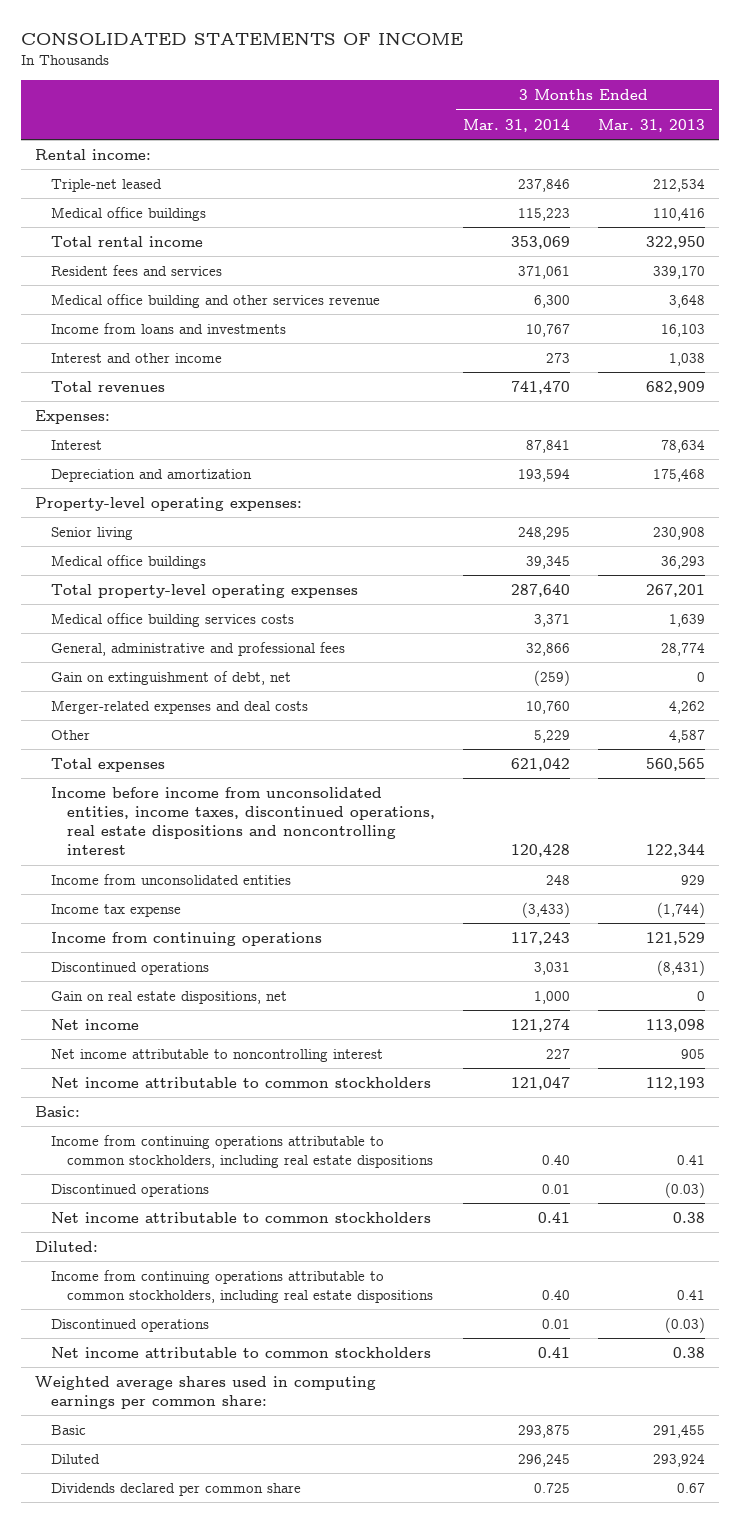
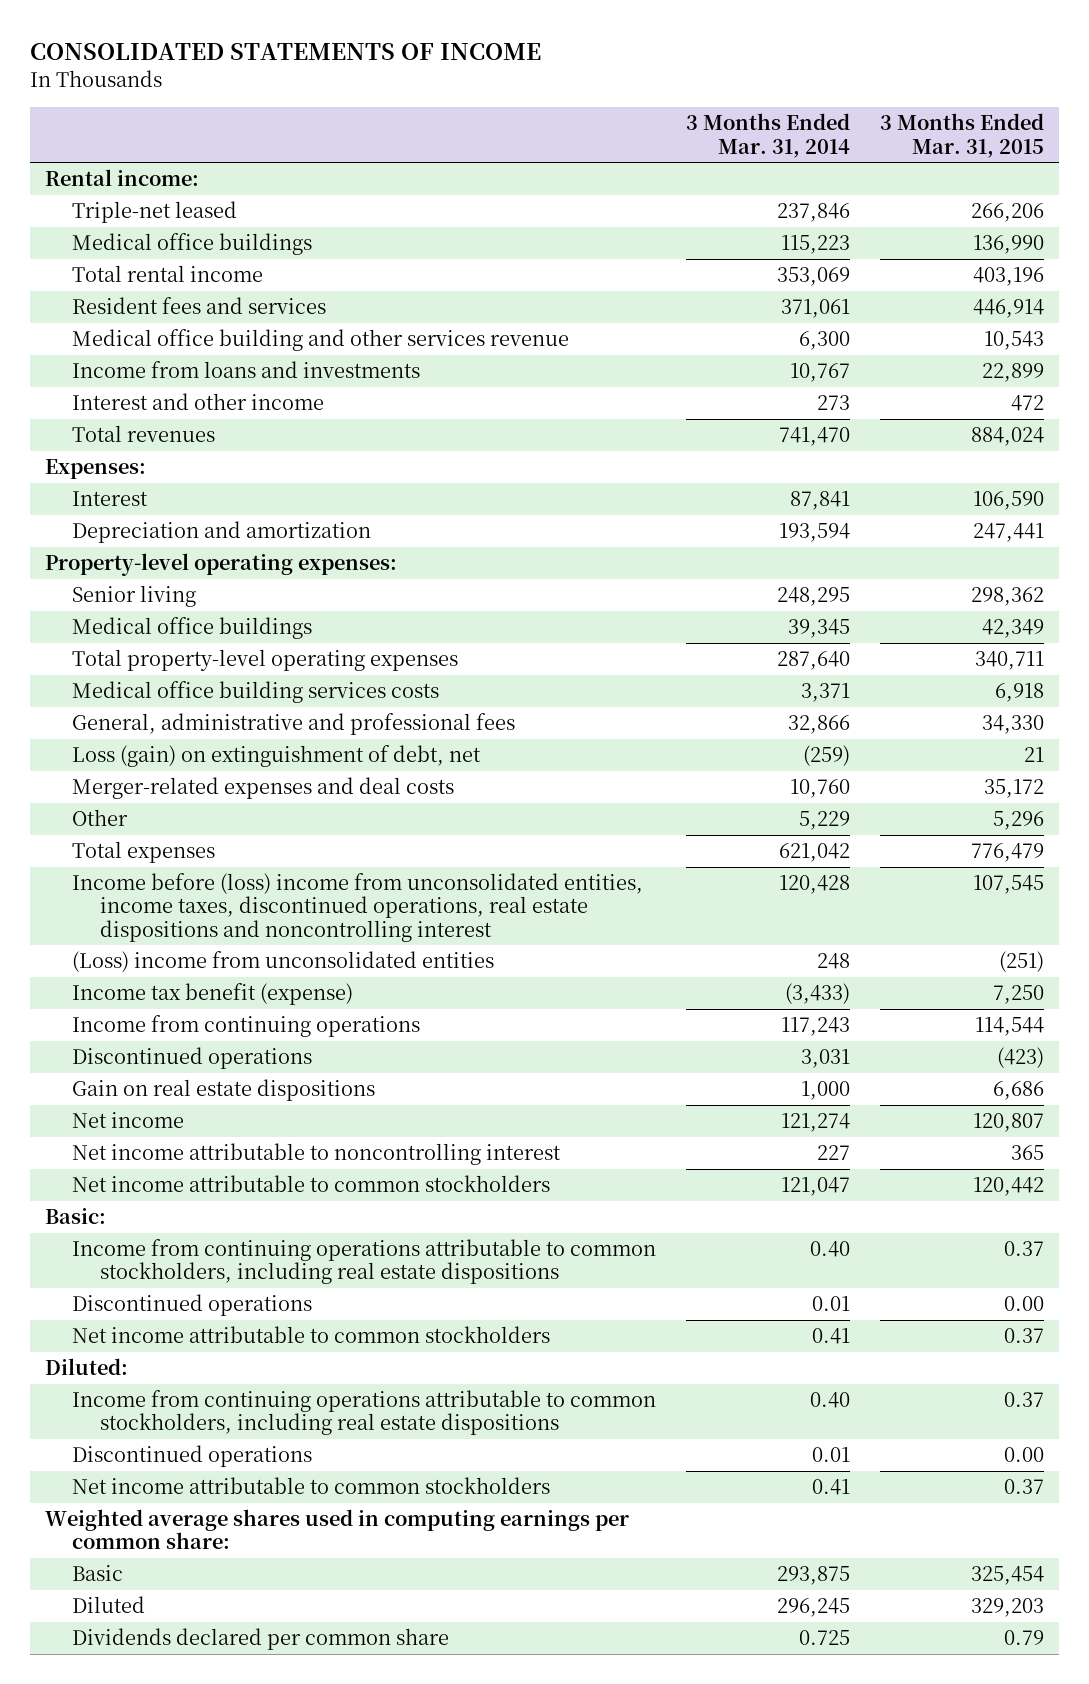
- | 3 Months Ended Mar. 31, 2014 | 3 Months Ended Mar. 31, 2013
+ | 3 Months Ended Mar. 31, 2014 | 3 Months Ended Mar. 31, 2015
- Gain on extinguishment of debt, net | (259) | 0
+ Loss (gain) on extinguishment of debt, net | (259) | 21
- Income before income from unconsolidated entities, income taxes, discontinued operations, real estate dispositions and noncontrolling interest | 120,428 | 122,344
- Income from unconsolidated entities | 248 | 929
- Income tax expense | (3,433) | (1,744)
+ Income before (loss) income from unconsolidated entities, income taxes, discontinued operations, real estate dispositions and noncontrolling interest | 120,428 | 107,545
+ (Loss) income from unconsolidated entities | 248 | (251)
+ Income tax benefit (expense) | (3,433) | 7,250
- Gain on real estate dispositions, net | 1,000 | 0
+ Gain on real estate dispositions | 1,000 | 6,686

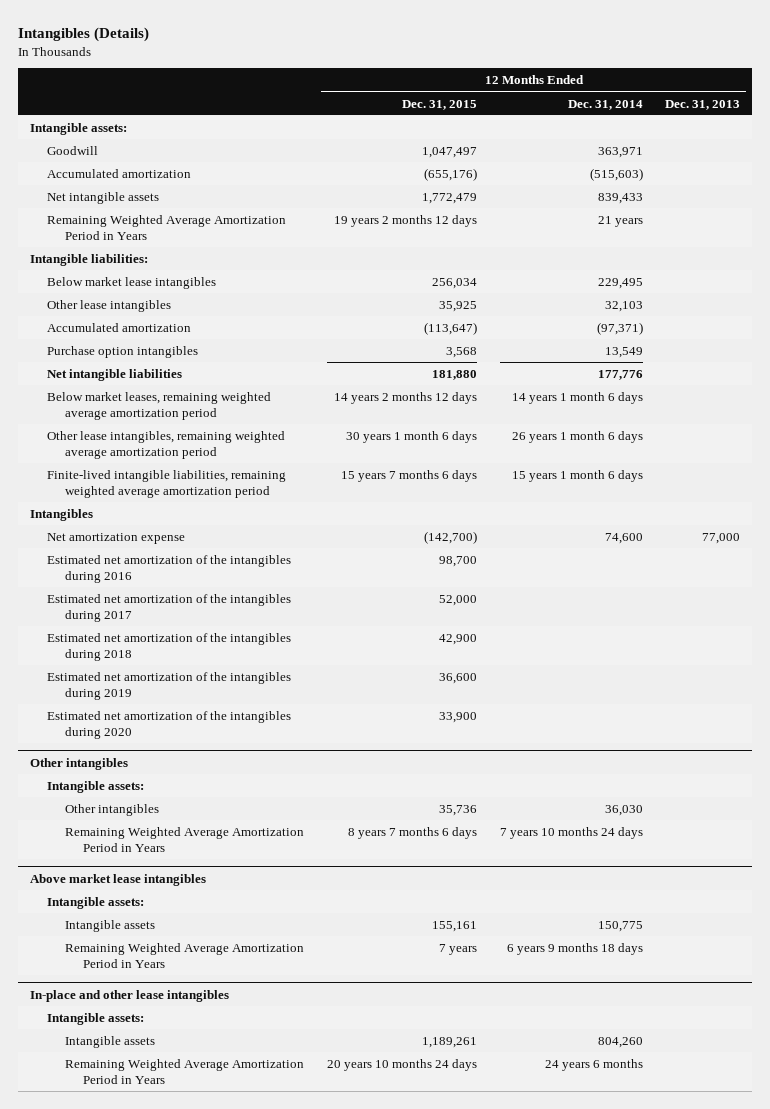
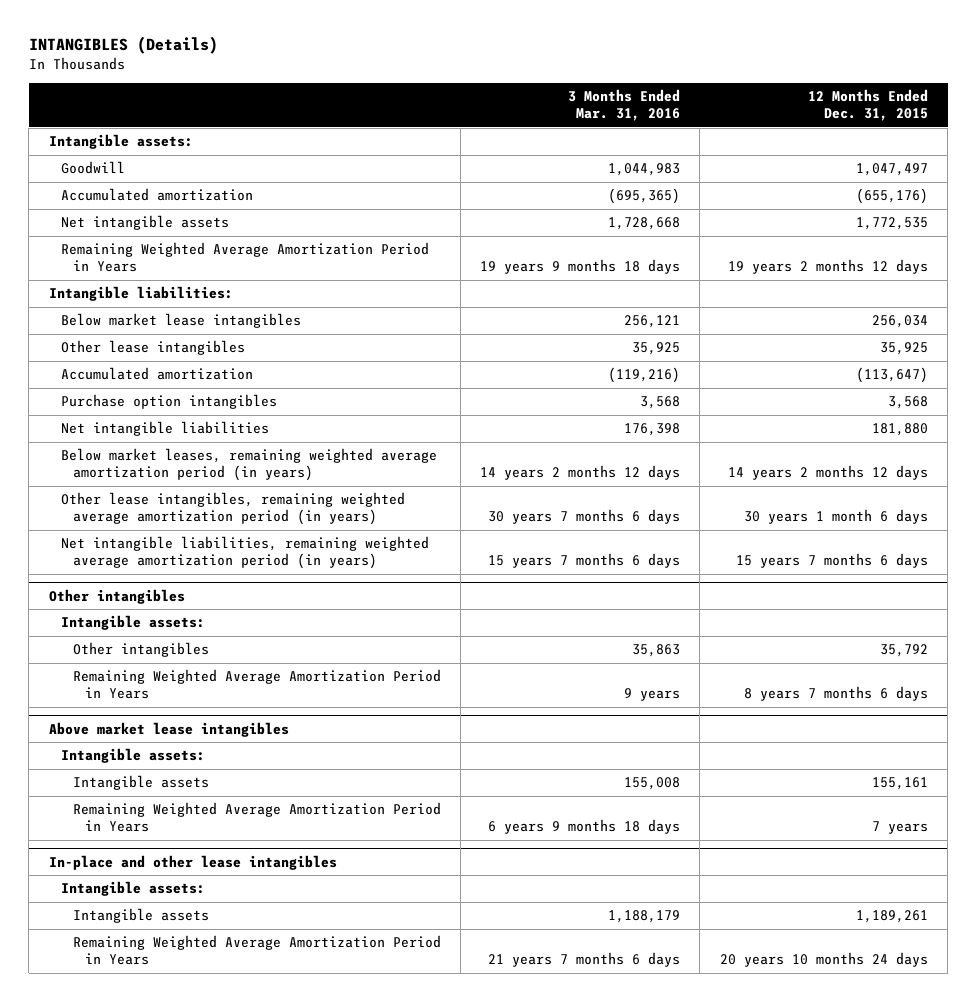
- Intangibles (Details)
+ INTANGIBLES (Details)
- | 12 Months Ended Dec. 31, 2015 | 12 Months Ended Dec. 31, 2014 | 12 Months Ended Dec. 31, 2013
+ | 3 Months Ended Mar. 31, 2016 | 12 Months Ended Dec. 31, 2015
- Net intangible assets | 1,772,479 | 839,433 |
+ Net intangible assets | 1,728,668 | 1,772,535
- Below market leases, remaining weighted average amortization period | 14 years 2 months 12 days | 14 years 1 month 6 days |
- Other lease intangibles, remaining weighted average amortization period | 30 years 1 month 6 days | 26 years 1 month 6 days |
- Finite-lived intangible liabilities, remaining weighted average amortization period | 15 years 7 months 6 days | 15 years 1 month 6 days |
- Intangibles
- Net amortization expense | (142,700) | 74,600 | 77,000
- Estimated net amortization of the intangibles during 2016 | 98,700 | |
- Estimated net amortization of the intangibles during 2017 | 52,000 | |
- Estimated net amortization of the intangibles during 2018 | 42,900 | |
- Estimated net amortization of the intangibles during 2019 | 36,600 | |
- Estimated net amortization of the intangibles during 2020 | 33,900 | |
+ Below market leases, remaining weighted average amortization period (in years) | 14 years 2 months 12 days | 14 years 2 months 12 days
+ Other lease intangibles, remaining weighted average amortization period (in years) | 30 years 7 months 6 days | 30 years 1 month 6 days
+ Net intangible liabilities, remaining weighted average amortization period (in years) | 15 years 7 months 6 days | 15 years 7 months 6 days
@ Other intangibles
- Other intangibles | 35,736 | 36,030 |
+ Other intangibles | 35,863 | 35,792

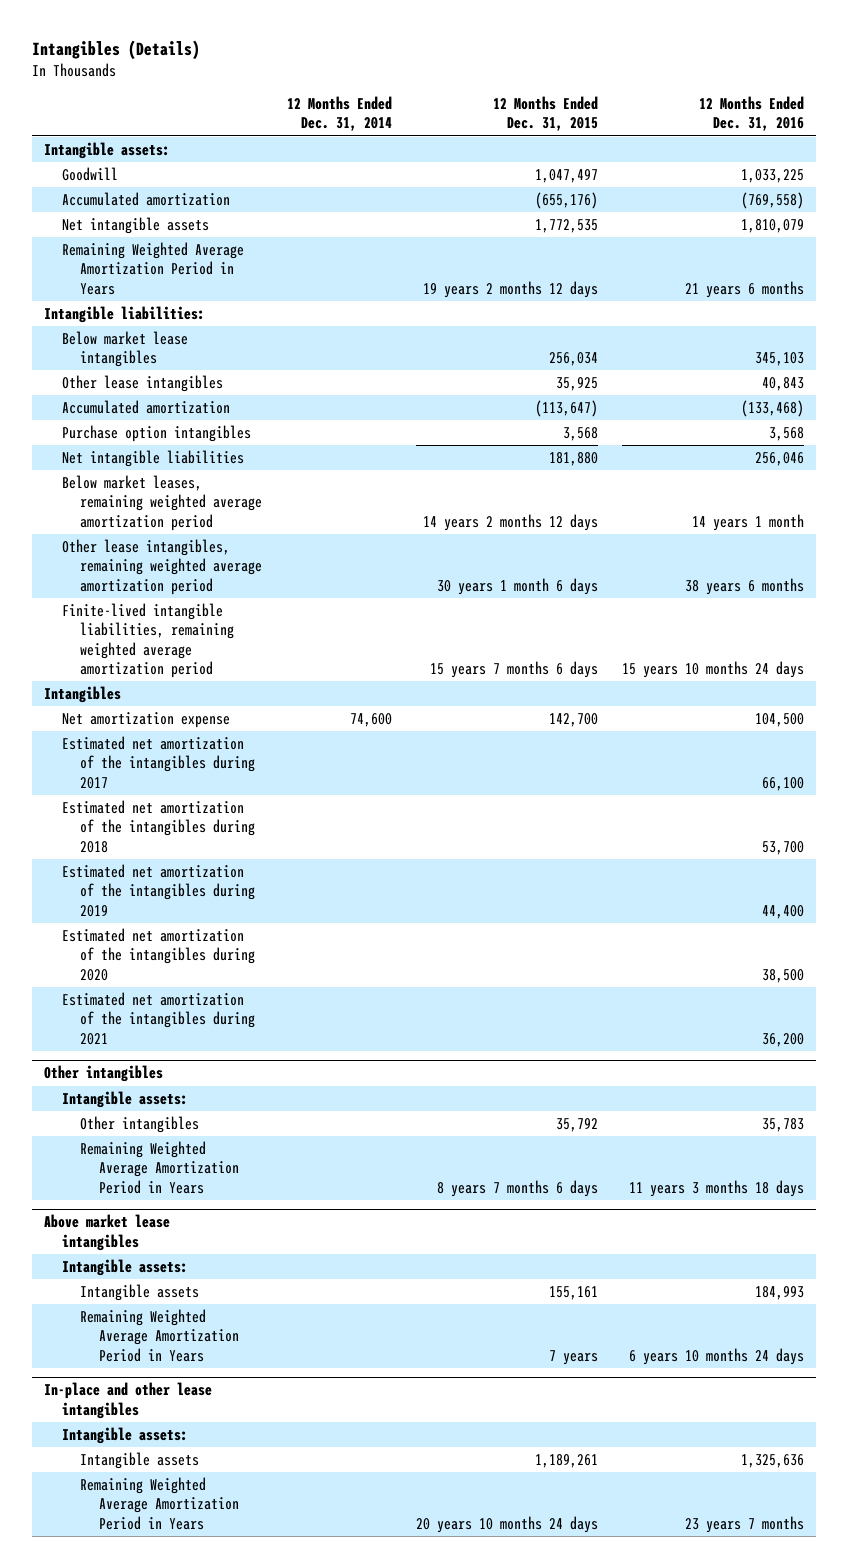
- INTANGIBLES (Details)
+ Intangibles (Details)
- | 3 Months Ended Mar. 31, 2016 | 12 Months Ended Dec. 31, 2015
+ | 12 Months Ended Dec. 31, 2014 | 12 Months Ended Dec. 31, 2015 | 12 Months Ended Dec. 31, 2016
- Below market leases, remaining weighted average amortization period (in years) | 14 years 2 months 12 days | 14 years 2 months 12 days
- Other lease intangibles, remaining weighted average amortization period (in years) | 30 years 7 months 6 days | 30 years 1 month 6 days
- Net intangible liabilities, remaining weighted average amortization period (in years) | 15 years 7 months 6 days | 15 years 7 months 6 days
+ Below market leases, remaining weighted average amortization period | | 14 years 2 months 12 days | 14 years 1 month
+ Other lease intangibles, remaining weighted average amortization period | | 30 years 1 month 6 days | 38 years 6 months
+ Finite-lived intangible liabilities, remaining weighted average amortization period | | 15 years 7 months 6 days | 15 years 10 months 24 days
+ Intangibles
+ Net amortization expense | 74,600 | 142,700 | 104,500
+ Estimated net amortization of the intangibles during 2017 | | | 66,100
+ Estimated net amortization of the intangibles during 2018 | | | 53,700
+ Estimated net amortization of the intangibles during 2019 | | | 44,400
+ Estimated net amortization of the intangibles during 2020 | | | 38,500
+ Estimated net amortization of the intangibles during 2021 | | | 36,200

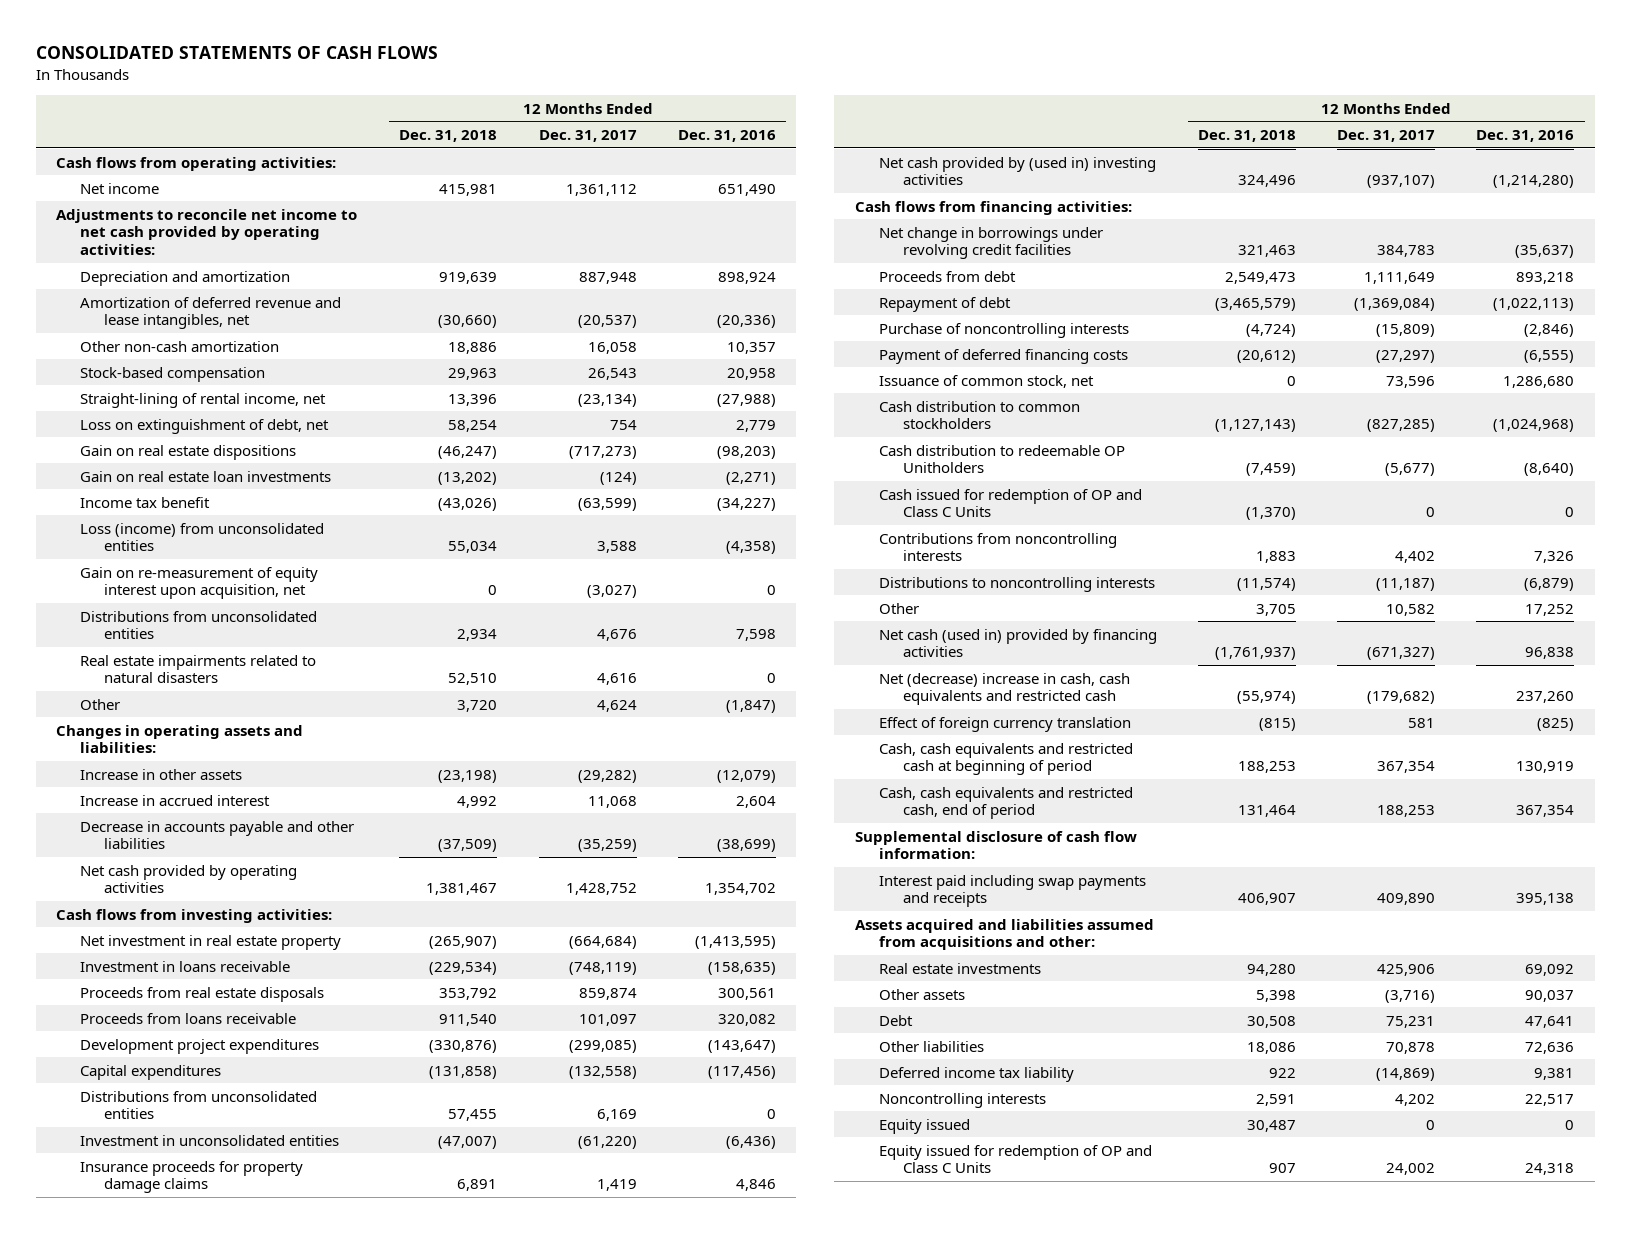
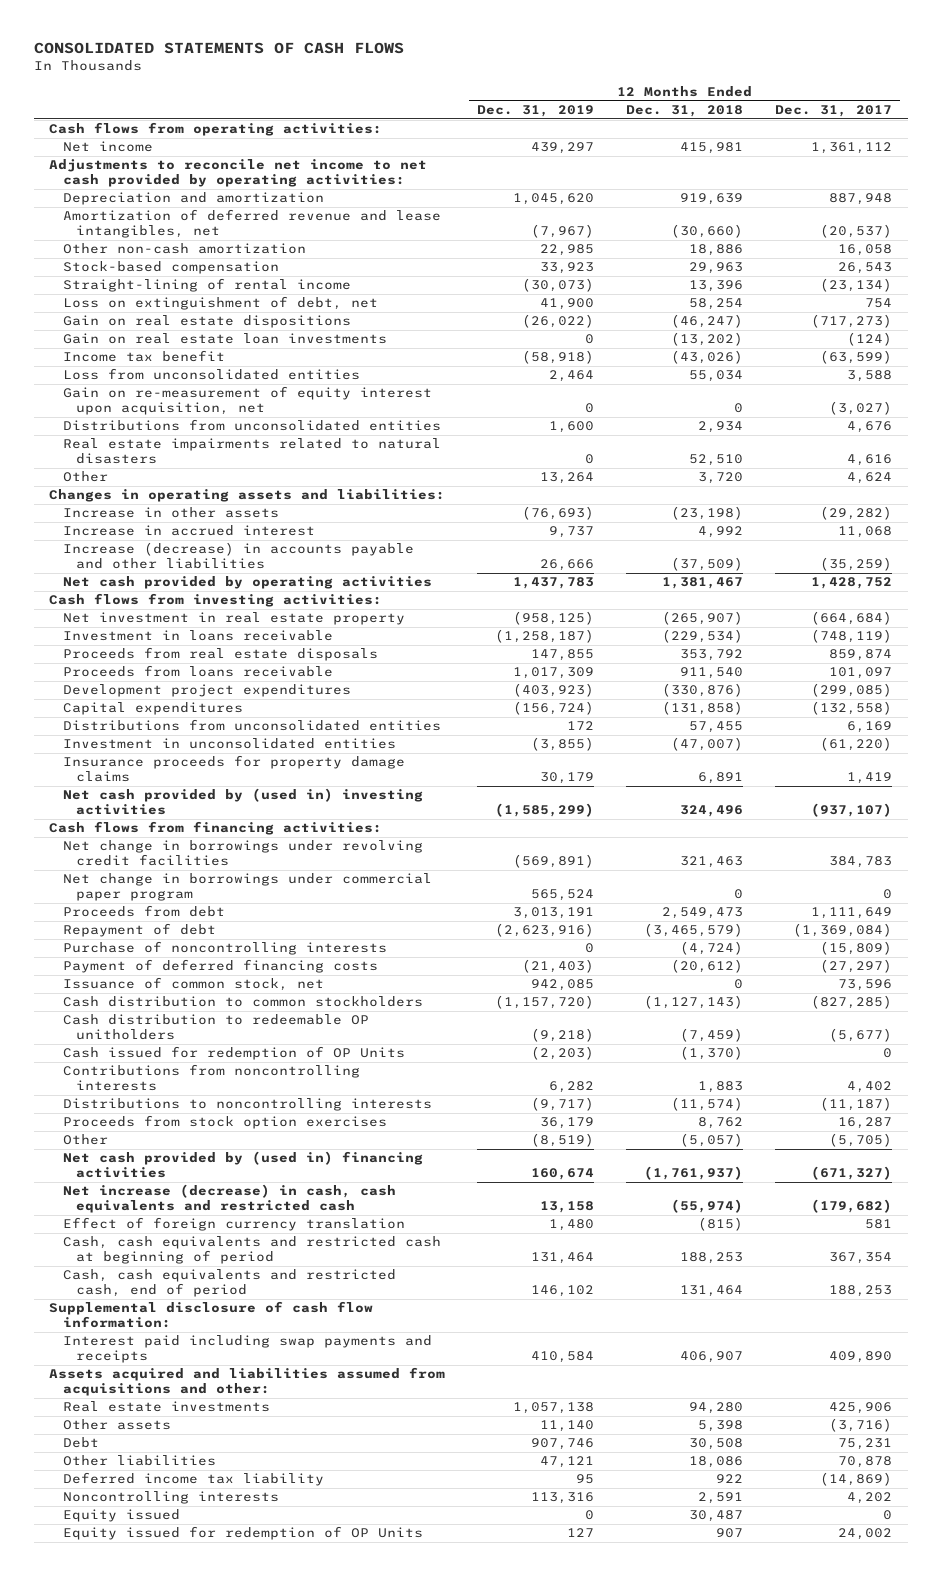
- | 12 Months Ended Dec. 31, 2018 | 12 Months Ended Dec. 31, 2017 | 12 Months Ended Dec. 31, 2016
+ | 12 Months Ended Dec. 31, 2019 | 12 Months Ended Dec. 31, 2018 | 12 Months Ended Dec. 31, 2017
- Straight-lining of rental income, net | 13,396 | (23,134) | (27,988)
+ Straight-lining of rental income | (30,073) | 13,396 | (23,134)
- Loss (income) from unconsolidated entities | 55,034 | 3,588 | (4,358)
+ Loss from unconsolidated entities | 2,464 | 55,034 | 3,588
- Decrease in accounts payable and other liabilities | (37,509) | (35,259) | (38,699)
+ Increase (decrease) in accounts payable and other liabilities | 26,666 | (37,509) | (35,259)
+ Net change in borrowings under commercial paper program | 565,524 | 0 | 0
- Cash distribution to redeemable OP Unitholders | (7,459) | (5,677) | (8,640)
- Cash issued for redemption of OP and Class C Units | (1,370) | 0 | 0
+ Cash distribution to redeemable OP unitholders | (9,218) | (7,459) | (5,677)
+ Cash issued for redemption of OP Units | (2,203) | (1,370) | 0
- Other | 3,705 | 10,582 | 17,252
- Net cash (used in) provided by financing activities | (1,761,937) | (671,327) | 96,838
- Net (decrease) increase in cash, cash equivalents and restricted cash | (55,974) | (179,682) | 237,260
+ Proceeds from stock option exercises | 36,179 | 8,762 | 16,287
+ Other | (8,519) | (5,057) | (5,705)
+ Net cash provided by (used in) financing activities | 160,674 | (1,761,937) | (671,327)
+ Net increase (decrease) in cash, cash equivalents and restricted cash | 13,158 | (55,974) | (179,682)
- Equity issued for redemption of OP and Class C Units | 907 | 24,002 | 24,318
+ Equity issued for redemption of OP Units | 127 | 907 | 24,002

